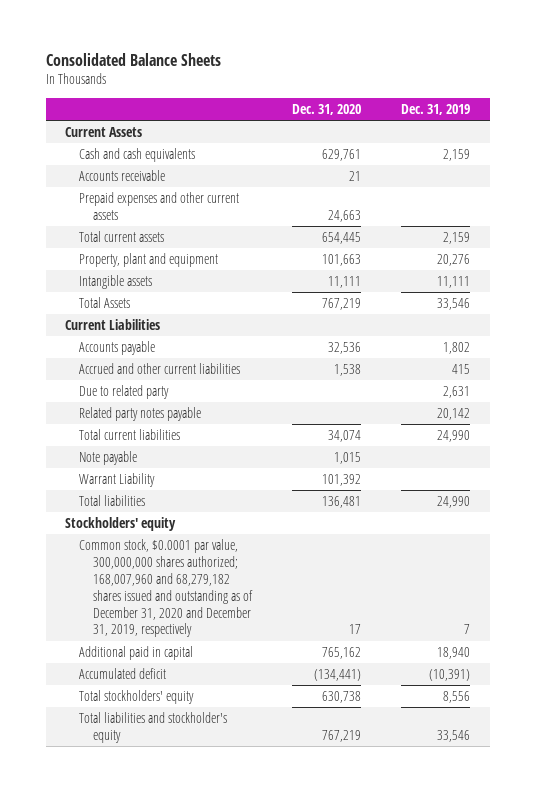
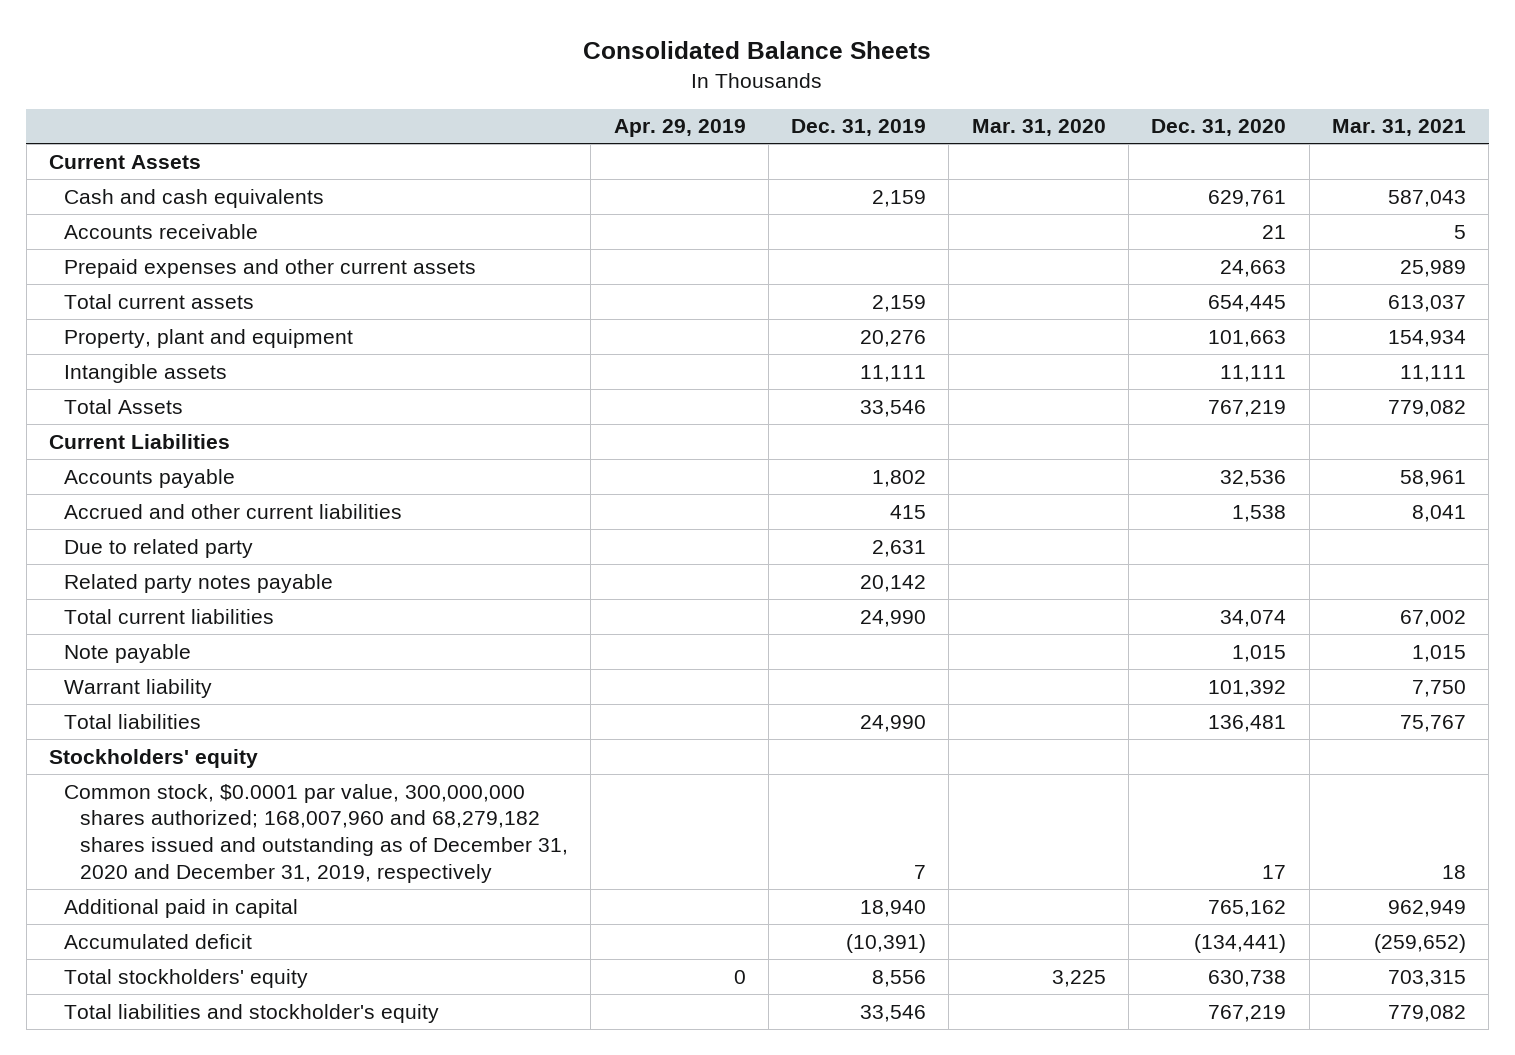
- | Dec. 31, 2020 | Dec. 31, 2019
+ | Apr. 29, 2019 | Dec. 31, 2019 | Mar. 31, 2020 | Dec. 31, 2020 | Mar. 31, 2021
- Warrant Liability | 101,392 |
+ Warrant liability | | | | 101,392 | 7,750

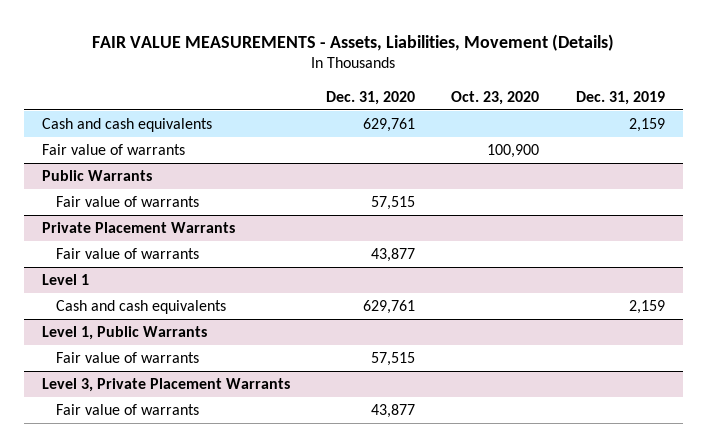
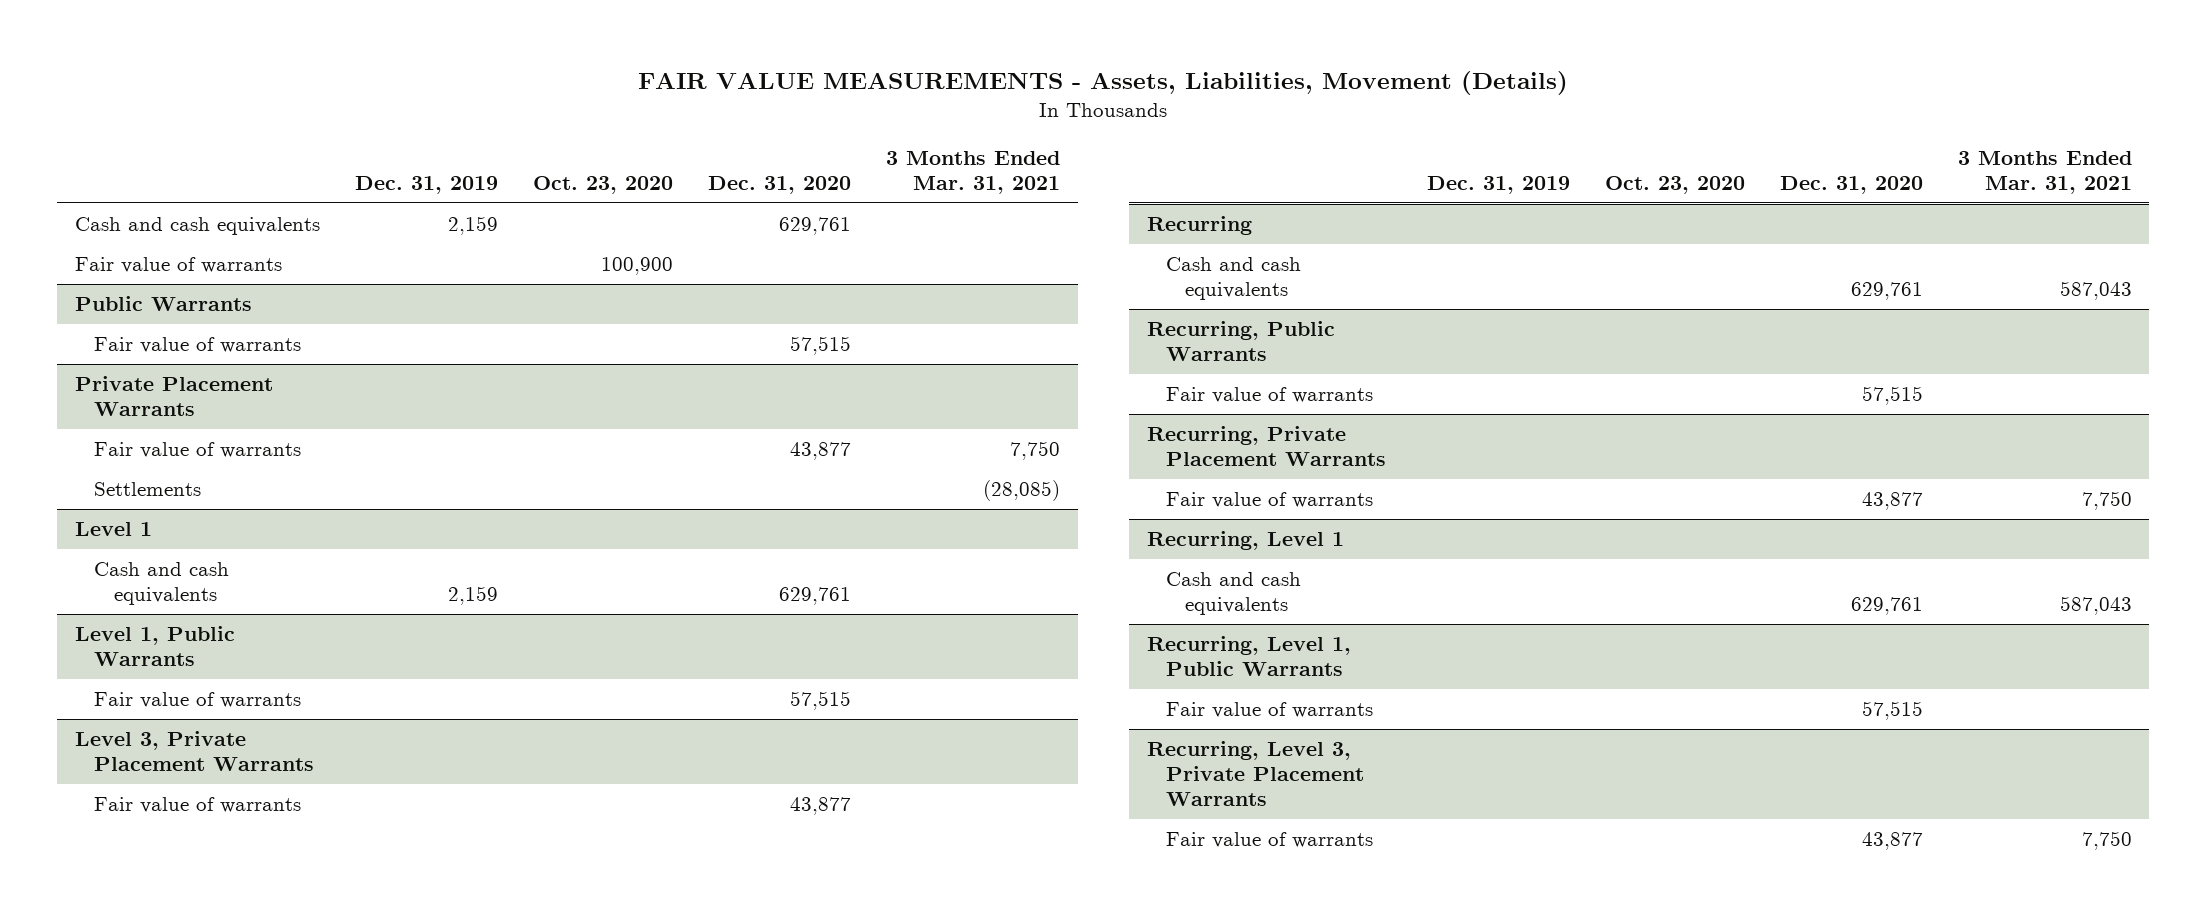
- | Dec. 31, 2020 | Oct. 23, 2020 | Dec. 31, 2019
+ | Dec. 31, 2019 | Oct. 23, 2020 | Dec. 31, 2020 | 3 Months Ended Mar. 31, 2021
@ Private Placement Warrants
+ Settlements | | | | (28,085)
+ Recurring
+ Cash and cash equivalents | | | 629,761 | 587,043
+ Recurring, Public Warrants
+ Fair value of warrants | | | 57,515 |
+ Recurring, Private Placement Warrants
+ Fair value of warrants | | | 43,877 | 7,750
+ Recurring, Level 1
+ Cash and cash equivalents | | | 629,761 | 587,043
+ Recurring, Level 1, Public Warrants
+ Fair value of warrants | | | 57,515 |
+ Recurring, Level 3, Private Placement Warrants
+ Fair value of warrants | | | 43,877 | 7,750

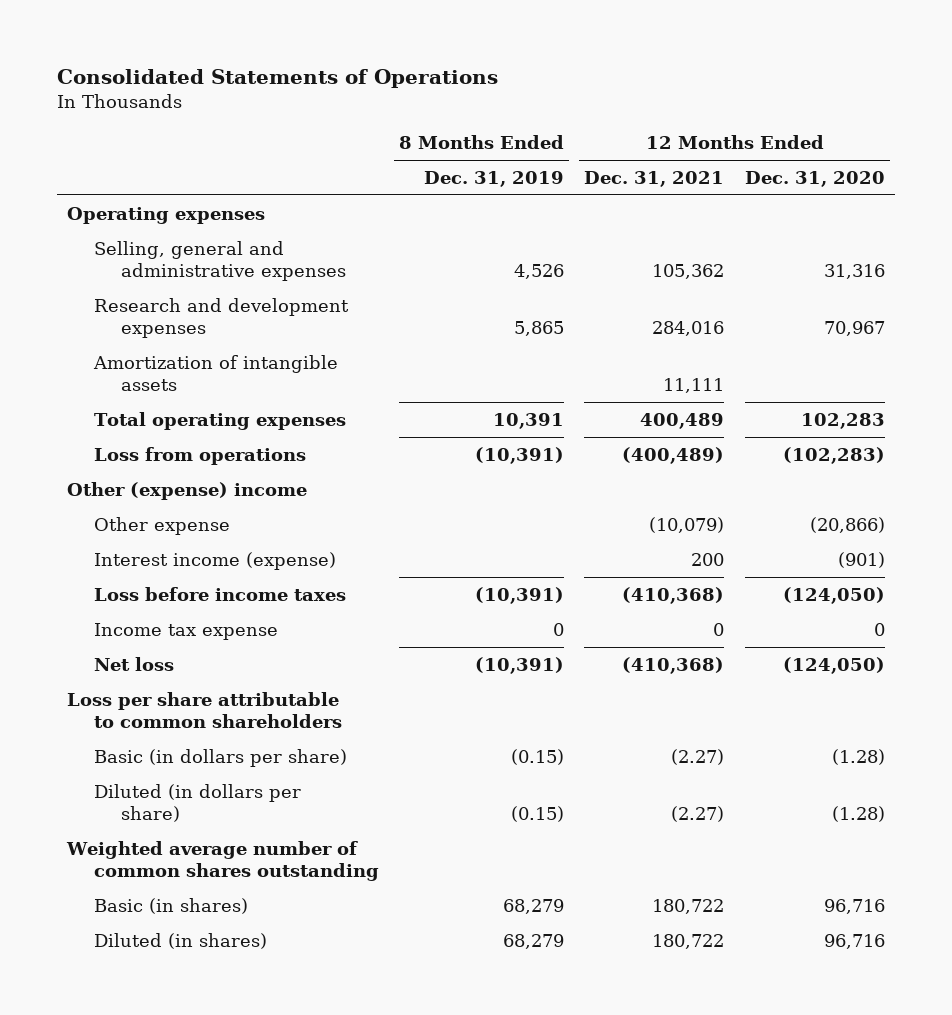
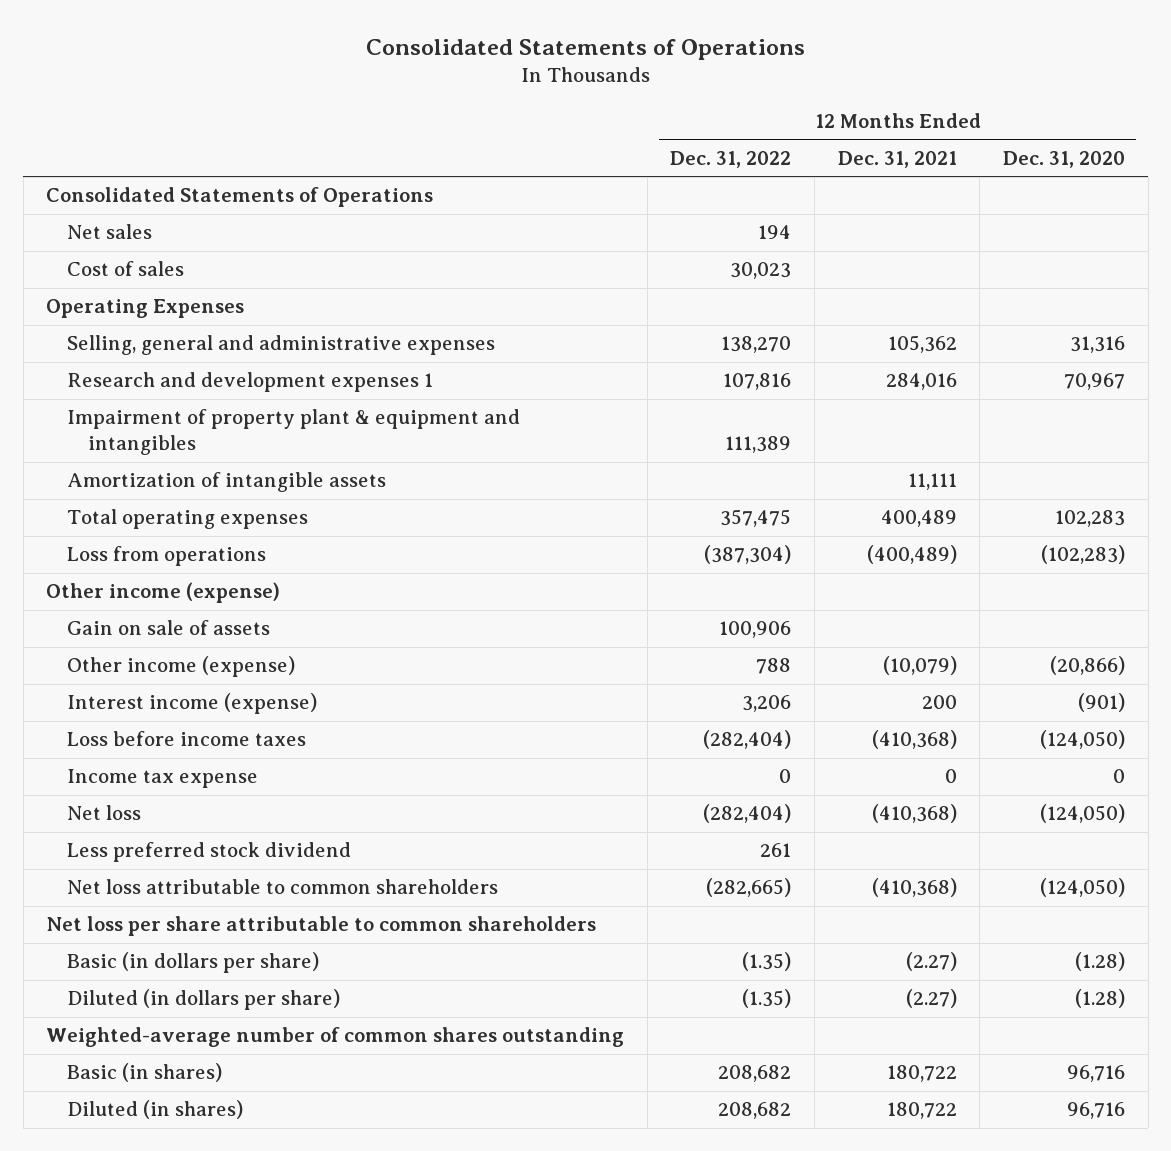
- | 8 Months Ended Dec. 31, 2019 | 12 Months Ended Dec. 31, 2021 | 12 Months Ended Dec. 31, 2020
+ | 12 Months Ended Dec. 31, 2022 | 12 Months Ended Dec. 31, 2021 | 12 Months Ended Dec. 31, 2020
- Operating expenses
+ Consolidated Statements of Operations
+ Net sales | 194 | |
+ Cost of sales | 30,023 | |
+ Operating Expenses
- Research and development expenses | 5,865 | 284,016 | 70,967
+ Research and development expenses 1 | 107,816 | 284,016 | 70,967
+ Impairment of property plant & equipment and intangibles | 111,389 | |
- Other (expense) income
- Other expense | | (10,079) | (20,866)
+ Other income (expense)
+ Gain on sale of assets | 100,906 | |
+ Other income (expense) | 788 | (10,079) | (20,866)
- Loss per share attributable to common shareholders
+ Less preferred stock dividend | 261 | |
+ Net loss attributable to common shareholders | (282,665) | (410,368) | (124,050)
+ Net loss per share attributable to common shareholders
- Weighted average number of common shares outstanding
+ Weighted-average number of common shares outstanding

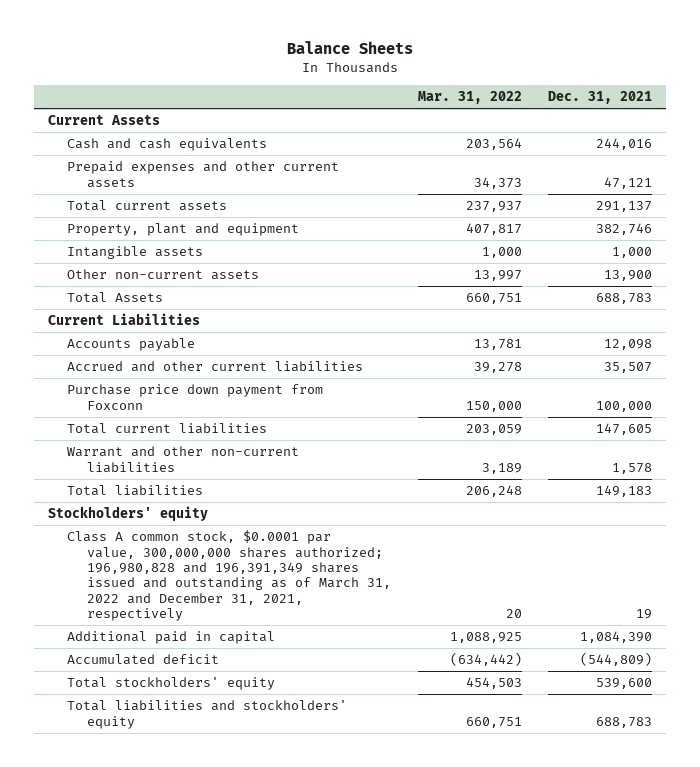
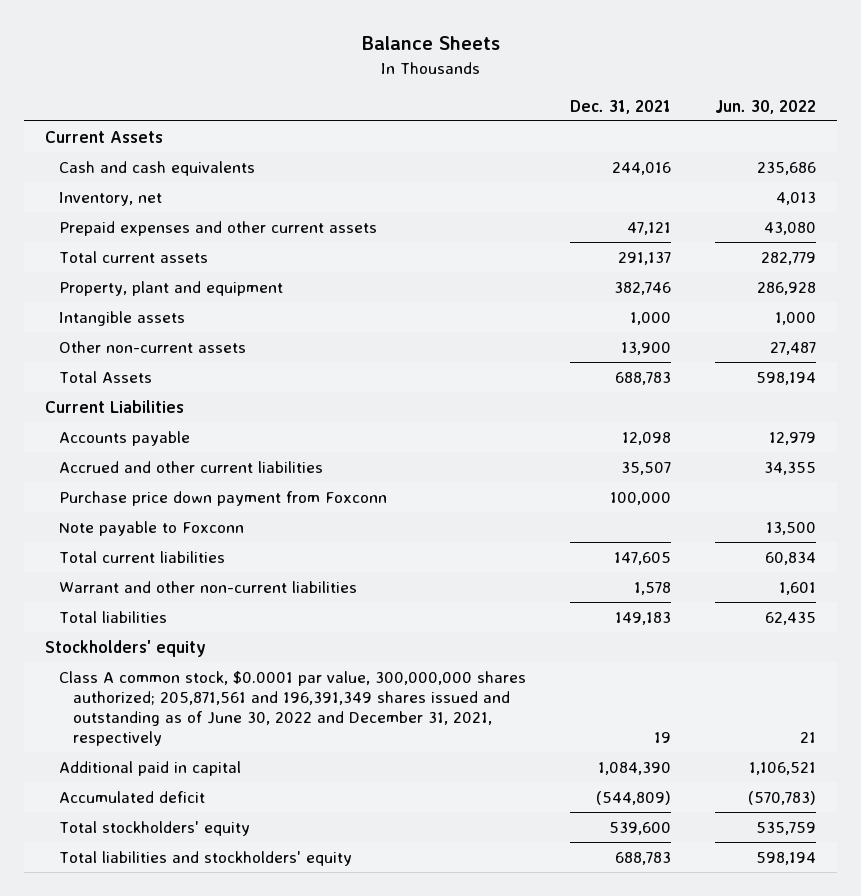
- | Mar. 31, 2022 | Dec. 31, 2021
+ | Dec. 31, 2021 | Jun. 30, 2022
+ Inventory, net | | 4,013
+ Note payable to Foxconn | | 13,500
- Class A common stock, $0.0001 par value, 300,000,000 shares authorized; 196,980,828 and 196,391,349 shares issued and outstanding as of March 31, 2022 and December 31, 2021, respectively | 20 | 19
+ Class A common stock, $0.0001 par value, 300,000,000 shares authorized; 205,871,561 and 196,391,349 shares issued and outstanding as of June 30, 2022 and December 31, 2021, respectively | 19 | 21

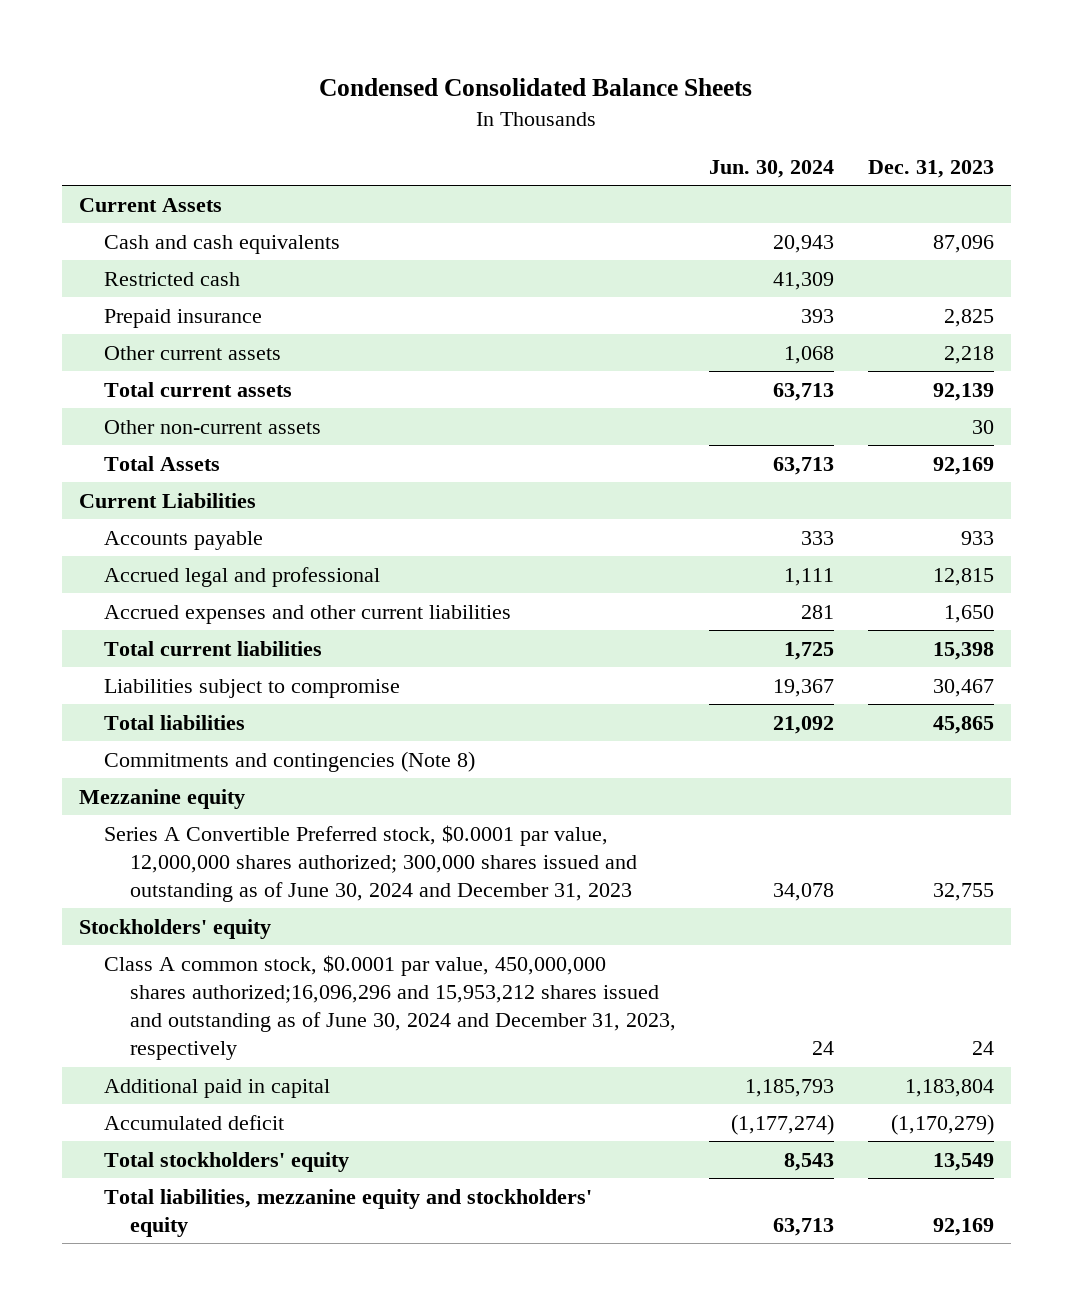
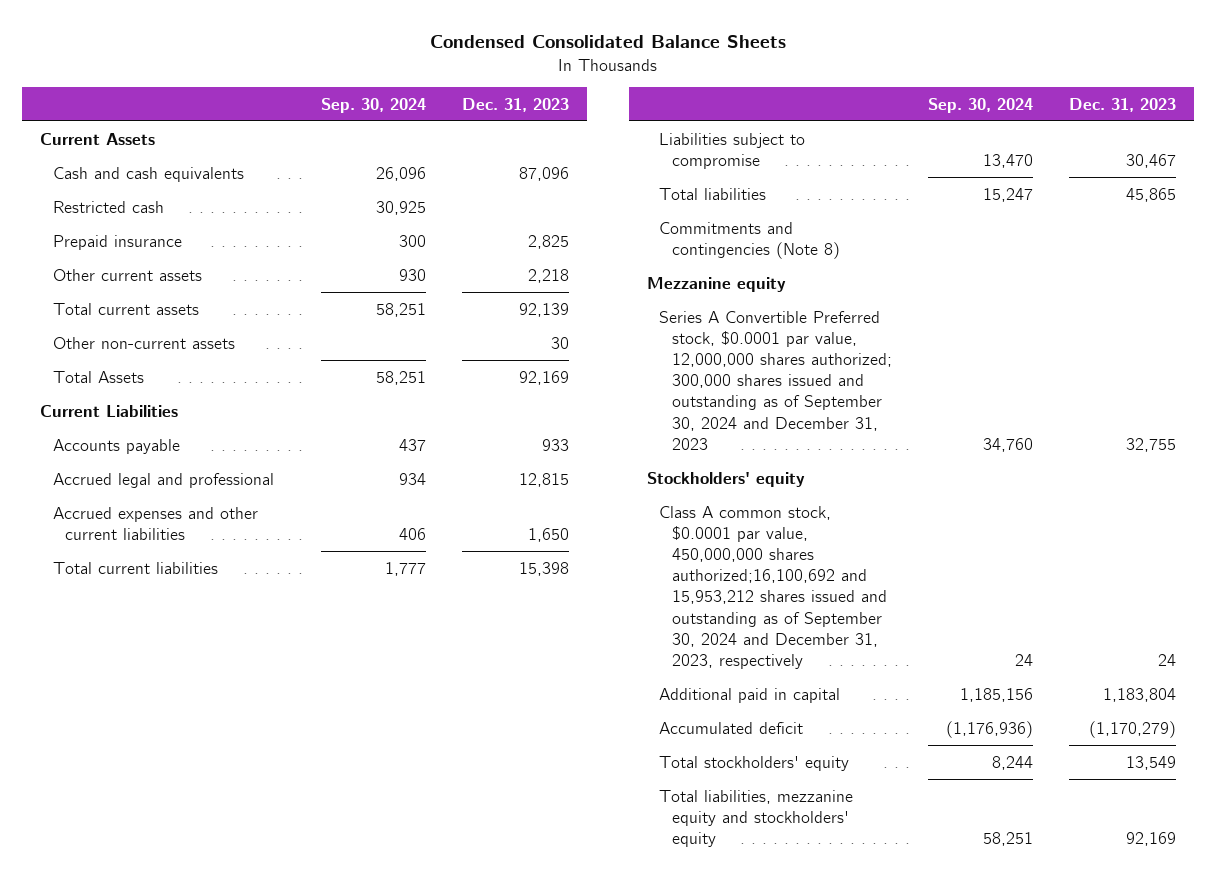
- | Jun. 30, 2024 | Dec. 31, 2023
+ | Sep. 30, 2024 | Dec. 31, 2023
- Series A Convertible Preferred stock, $0.0001 par value, 12,000,000 shares authorized; 300,000 shares issued and outstanding as of June 30, 2024 and December 31, 2023 | 34,078 | 32,755
+ Series A Convertible Preferred stock, $0.0001 par value, 12,000,000 shares authorized; 300,000 shares issued and outstanding as of September 30, 2024 and December 31, 2023 | 34,760 | 32,755
- Class A common stock, $0.0001 par value, 450,000,000 shares authorized;16,096,296 and 15,953,212 shares issued and outstanding as of June 30, 2024 and December 31, 2023, respectively | 24 | 24
+ Class A common stock, $0.0001 par value, 450,000,000 shares authorized;16,100,692 and 15,953,212 shares issued and outstanding as of September 30, 2024 and December 31, 2023, respectively | 24 | 24

